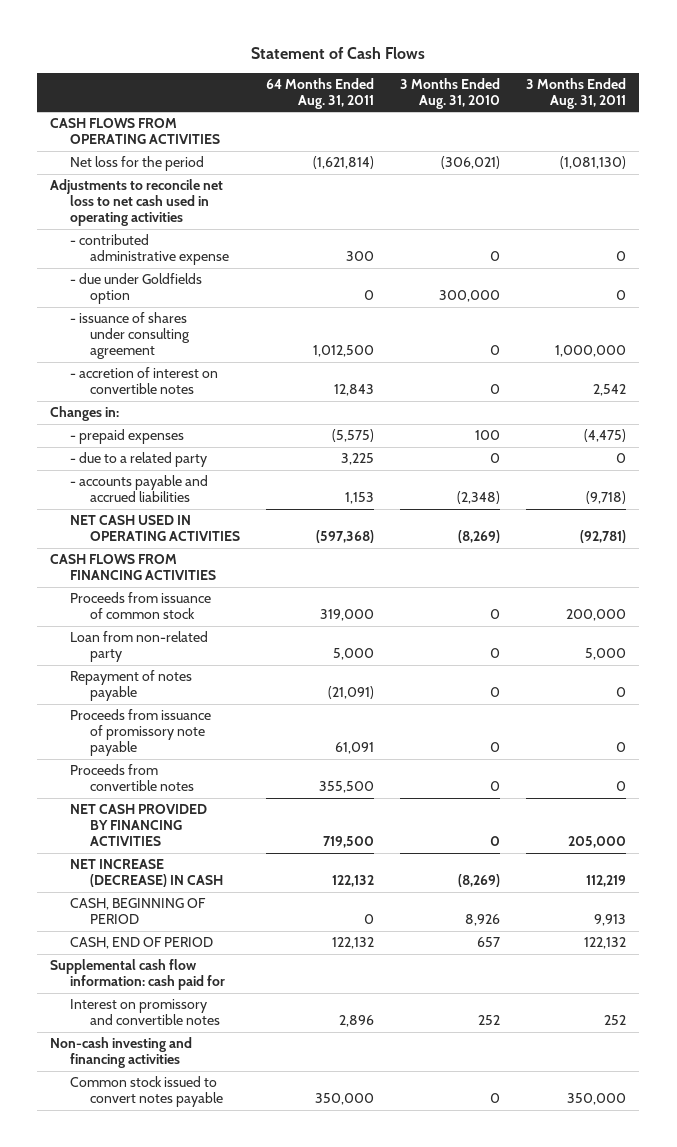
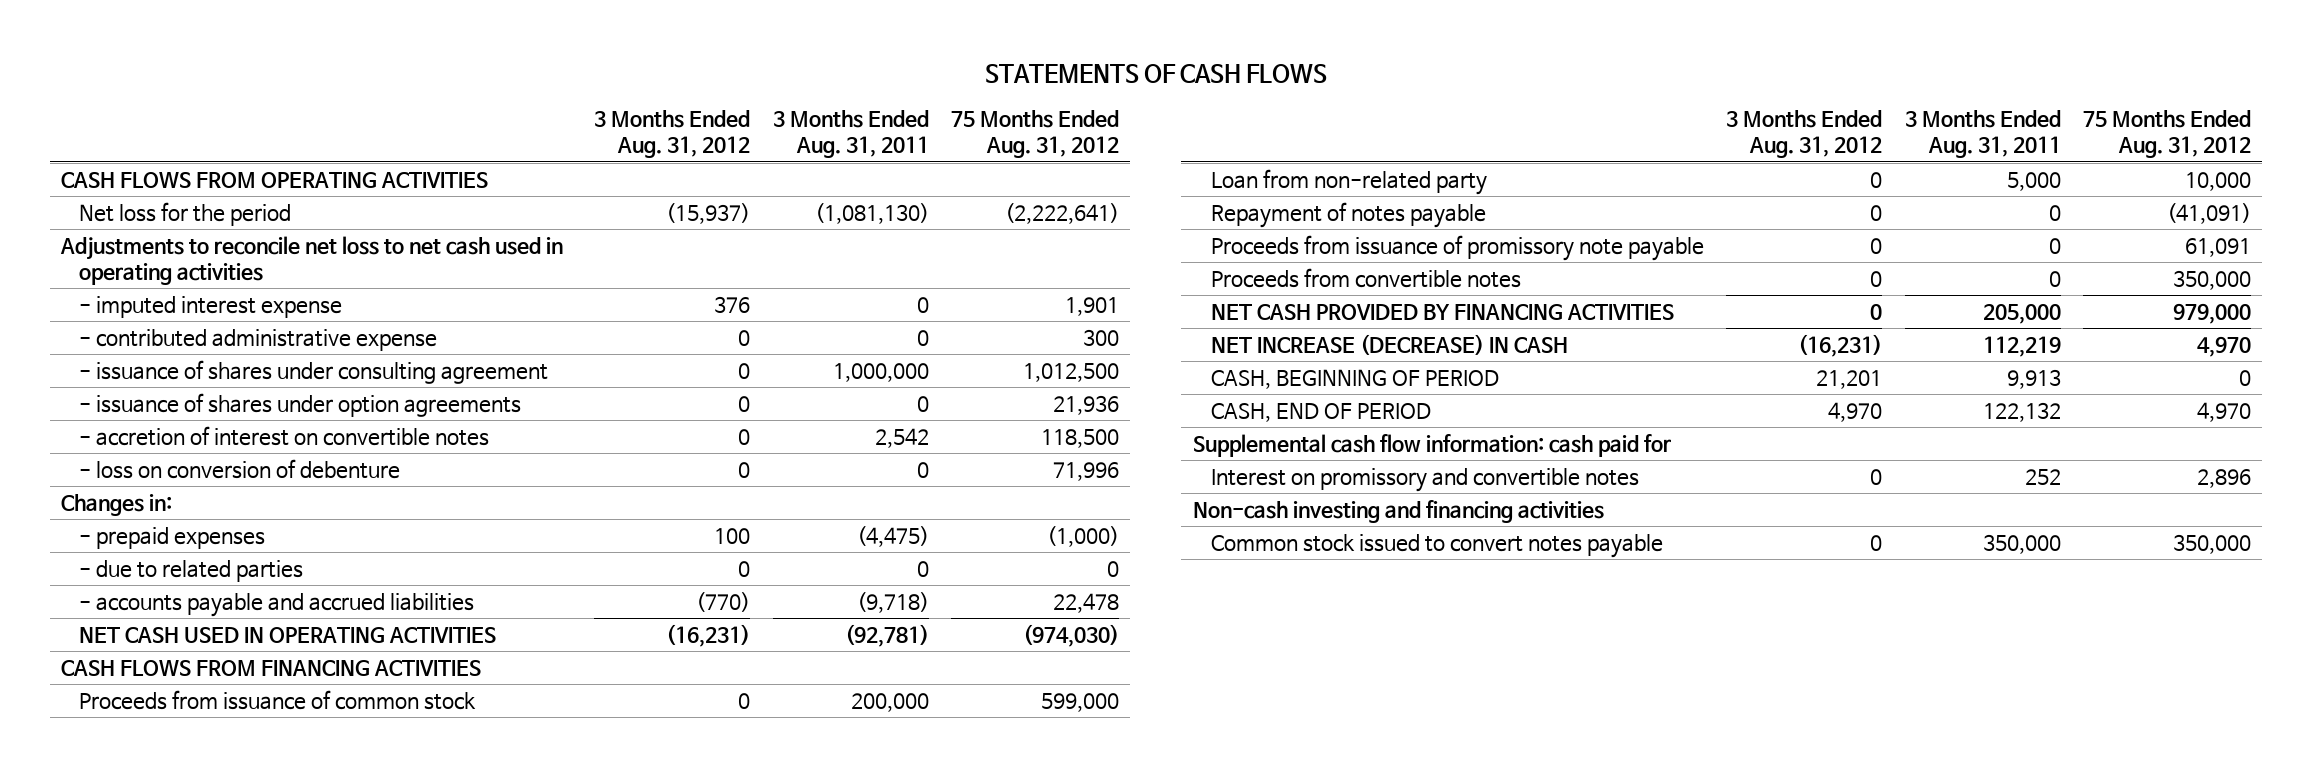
- Statement of Cash Flows
+ STATEMENTS OF CASH FLOWS
- | 64 Months Ended Aug. 31, 2011 | 3 Months Ended Aug. 31, 2010 | 3 Months Ended Aug. 31, 2011
+ | 3 Months Ended Aug. 31, 2012 | 3 Months Ended Aug. 31, 2011 | 75 Months Ended Aug. 31, 2012
+ - imputed interest expense | 376 | 0 | 1,901
- - due under Goldfields option | 0 | 300,000 | 0
+ - issuance of shares under option agreements | 0 | 0 | 21,936
+ - loss on conversion of debenture | 0 | 0 | 71,996
- - due to a related party | 3,225 | 0 | 0
+ - due to related parties | 0 | 0 | 0

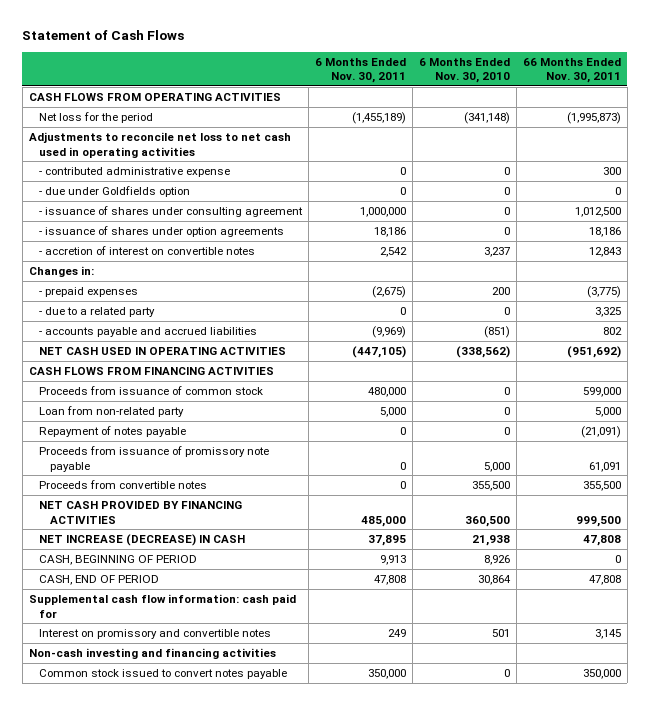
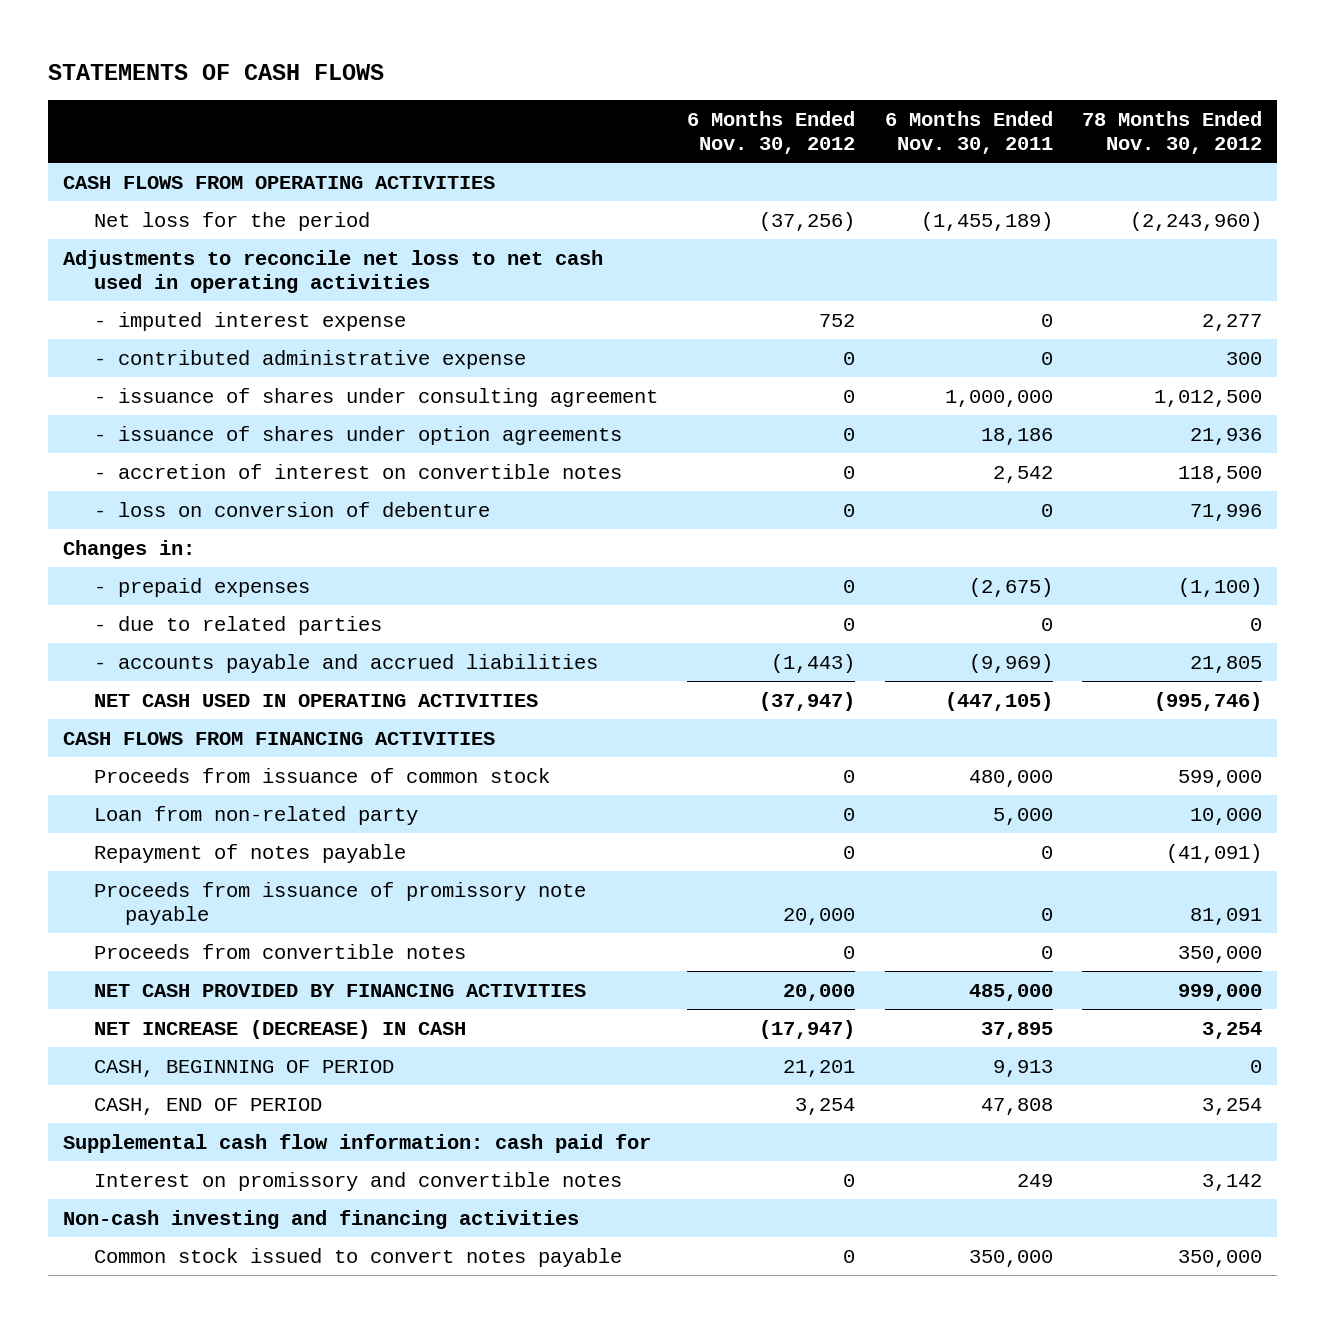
- Statement of Cash Flows
+ STATEMENTS OF CASH FLOWS
- | 6 Months Ended Nov. 30, 2011 | 6 Months Ended Nov. 30, 2010 | 66 Months Ended Nov. 30, 2011
+ | 6 Months Ended Nov. 30, 2012 | 6 Months Ended Nov. 30, 2011 | 78 Months Ended Nov. 30, 2012
+ - imputed interest expense | 752 | 0 | 2,277
- - due under Goldfields option | 0 | 0 | 0
+ - loss on conversion of debenture | 0 | 0 | 71,996
- - due to a related party | 0 | 0 | 3,325
+ - due to related parties | 0 | 0 | 0

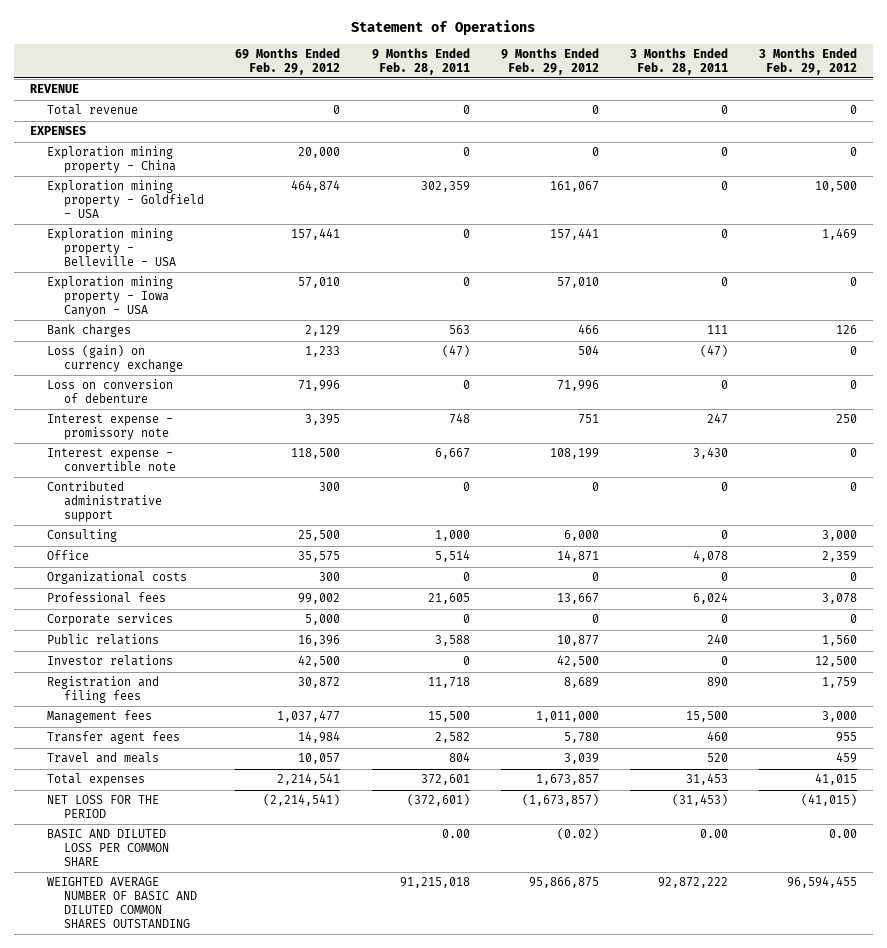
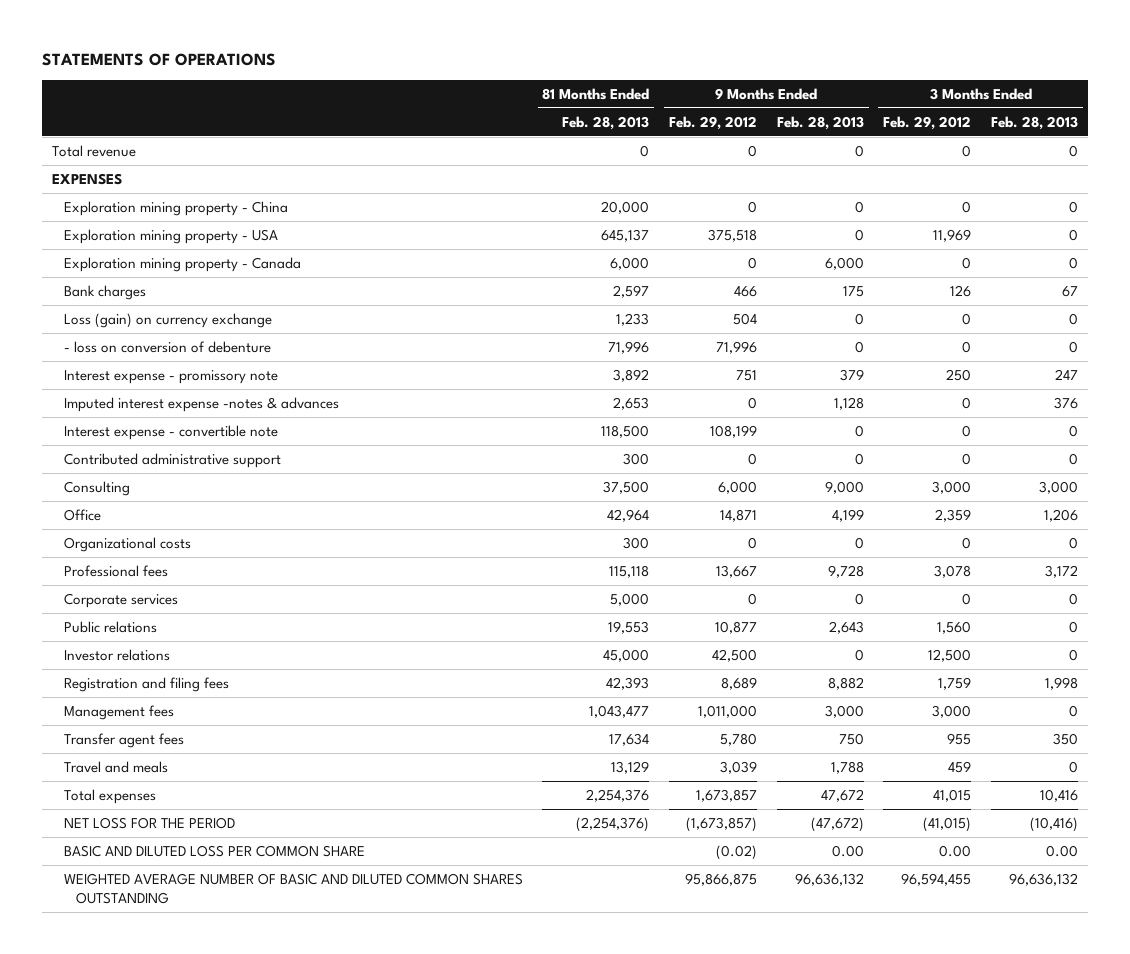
- Statement of Operations
+ STATEMENTS OF OPERATIONS
- | 69 Months Ended Feb. 29, 2012 | 9 Months Ended Feb. 28, 2011 | 9 Months Ended Feb. 29, 2012 | 3 Months Ended Feb. 28, 2011 | 3 Months Ended Feb. 29, 2012
+ | 81 Months Ended Feb. 28, 2013 | 9 Months Ended Feb. 29, 2012 | 9 Months Ended Feb. 28, 2013 | 3 Months Ended Feb. 29, 2012 | 3 Months Ended Feb. 28, 2013
- REVENUE
- Exploration mining property - Goldfield - USA | 464,874 | 302,359 | 161,067 | 0 | 10,500
- Exploration mining property - Belleville - USA | 157,441 | 0 | 157,441 | 0 | 1,469
- Exploration mining property - Iowa Canyon - USA | 57,010 | 0 | 57,010 | 0 | 0
+ Exploration mining property - USA | 645,137 | 375,518 | 0 | 11,969 | 0
+ Exploration mining property - Canada | 6,000 | 0 | 6,000 | 0 | 0
- Loss on conversion of debenture | 71,996 | 0 | 71,996 | 0 | 0
+ - loss on conversion of debenture | 71,996 | 71,996 | 0 | 0 | 0
+ Imputed interest expense -notes & advances | 2,653 | 0 | 1,128 | 0 | 376

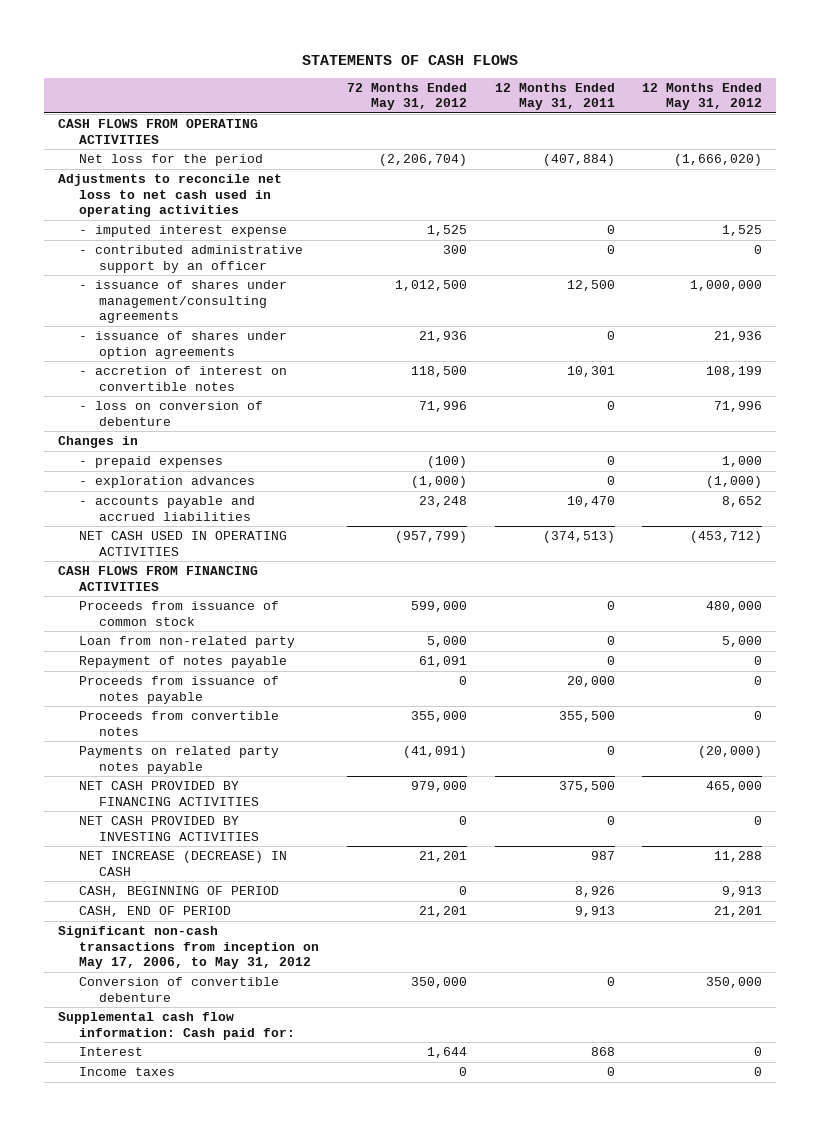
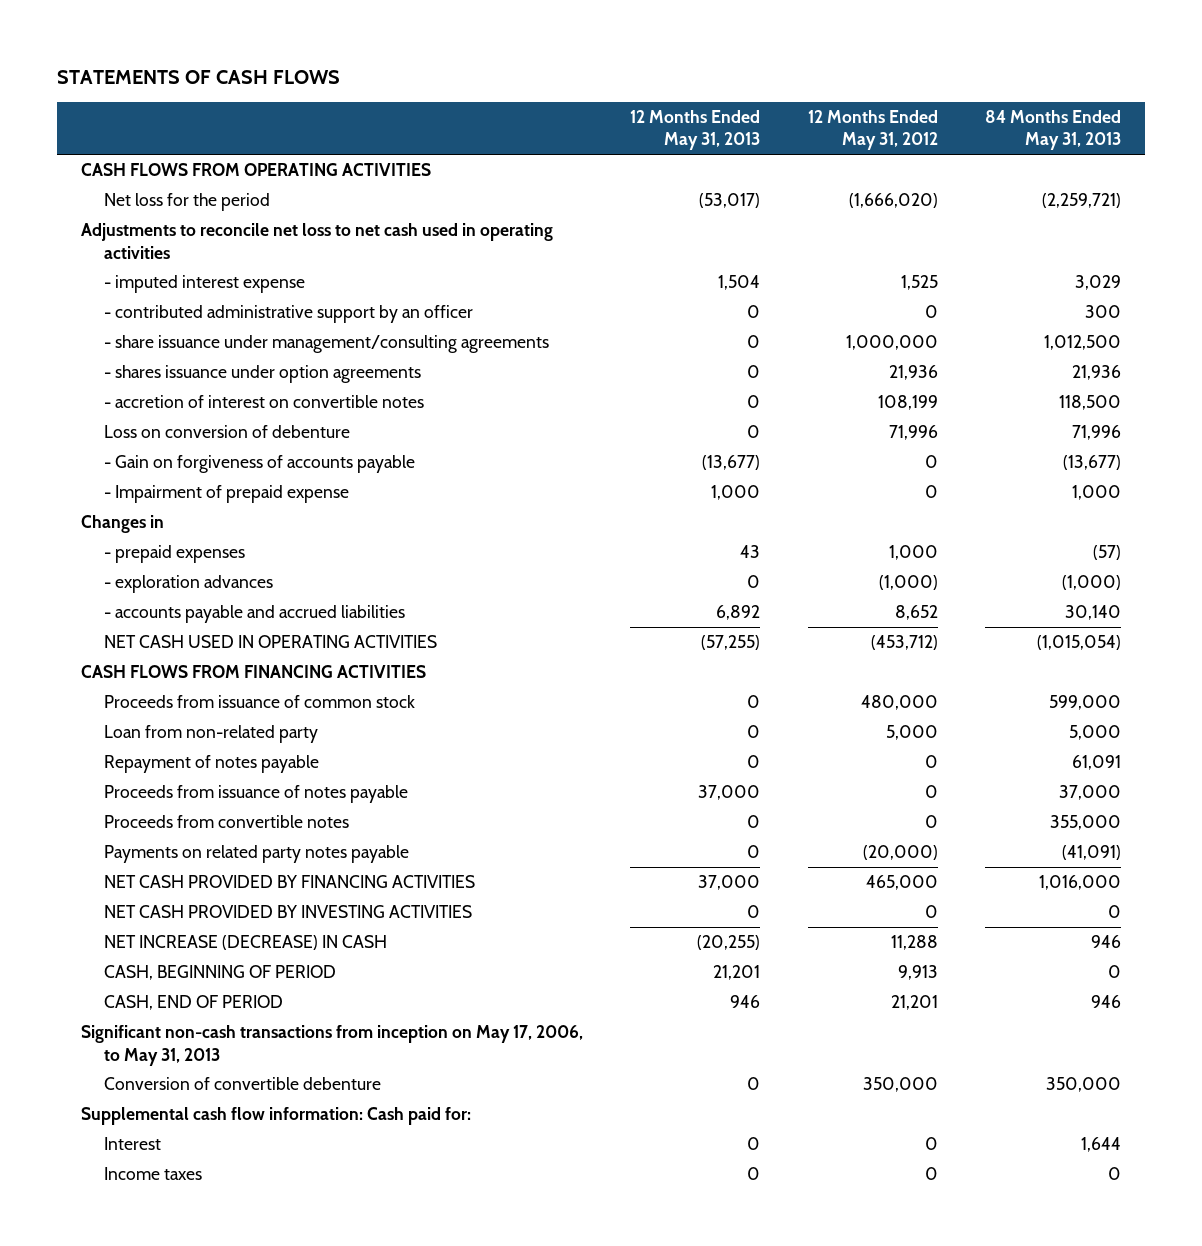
- | 72 Months Ended May 31, 2012 | 12 Months Ended May 31, 2011 | 12 Months Ended May 31, 2012
+ | 12 Months Ended May 31, 2013 | 12 Months Ended May 31, 2012 | 84 Months Ended May 31, 2013
- - issuance of shares under management/consulting agreements | 1,012,500 | 12,500 | 1,000,000
- - issuance of shares under option agreements | 21,936 | 0 | 21,936
+ - share issuance under management/consulting agreements | 0 | 1,000,000 | 1,012,500
+ - shares issuance under option agreements | 0 | 21,936 | 21,936
- - loss on conversion of debenture | 71,996 | 0 | 71,996
+ Loss on conversion of debenture | 0 | 71,996 | 71,996
+ - Gain on forgiveness of accounts payable | (13,677) | 0 | (13,677)
+ - Impairment of prepaid expense | 1,000 | 0 | 1,000
- Significant non-cash transactions from inception on May 17, 2006, to May 31, 2012
+ Significant non-cash transactions from inception on May 17, 2006, to May 31, 2013

